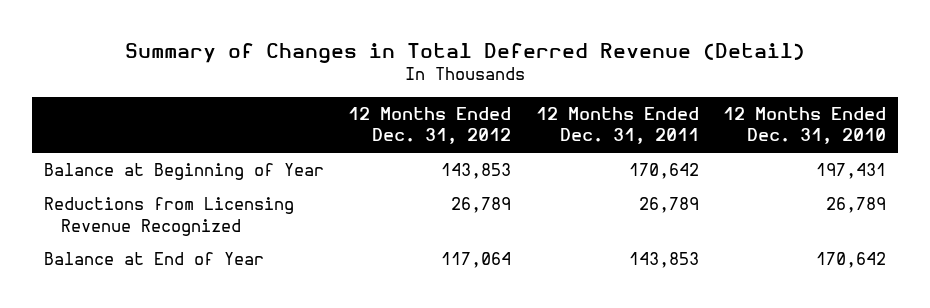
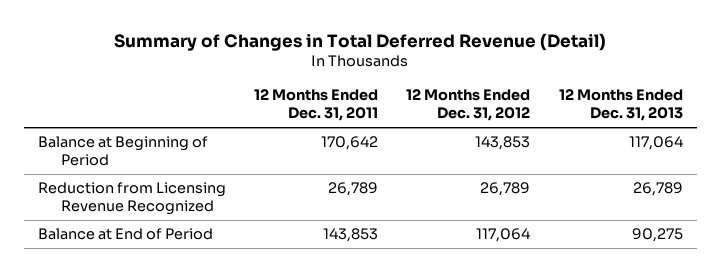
- | 12 Months Ended Dec. 31, 2012 | 12 Months Ended Dec. 31, 2011 | 12 Months Ended Dec. 31, 2010
+ | 12 Months Ended Dec. 31, 2011 | 12 Months Ended Dec. 31, 2012 | 12 Months Ended Dec. 31, 2013
- Balance at Beginning of Year | 143,853 | 170,642 | 197,431
- Reductions from Licensing Revenue Recognized | 26,789 | 26,789 | 26,789
- Balance at End of Year | 117,064 | 143,853 | 170,642
+ Balance at Beginning of Period | 170,642 | 143,853 | 117,064
+ Reduction from Licensing Revenue Recognized | 26,789 | 26,789 | 26,789
+ Balance at End of Period | 143,853 | 117,064 | 90,275

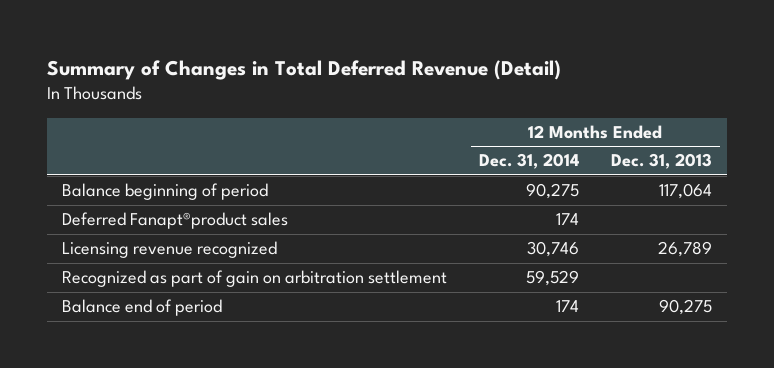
- | 12 Months Ended Dec. 31, 2011 | 12 Months Ended Dec. 31, 2012 | 12 Months Ended Dec. 31, 2013
+ | 12 Months Ended Dec. 31, 2014 | 12 Months Ended Dec. 31, 2013
- Balance at Beginning of Period | 170,642 | 143,853 | 117,064
- Reduction from Licensing Revenue Recognized | 26,789 | 26,789 | 26,789
- Balance at End of Period | 143,853 | 117,064 | 90,275
+ Balance beginning of period | 90,275 | 117,064
+ Deferred Fanapt®product sales | 174 |
+ Licensing revenue recognized | 30,746 | 26,789
+ Recognized as part of gain on arbitration settlement | 59,529 |
+ Balance end of period | 174 | 90,275

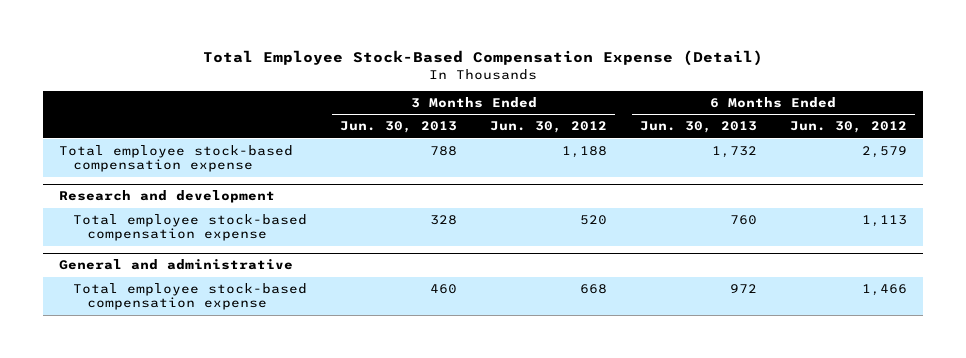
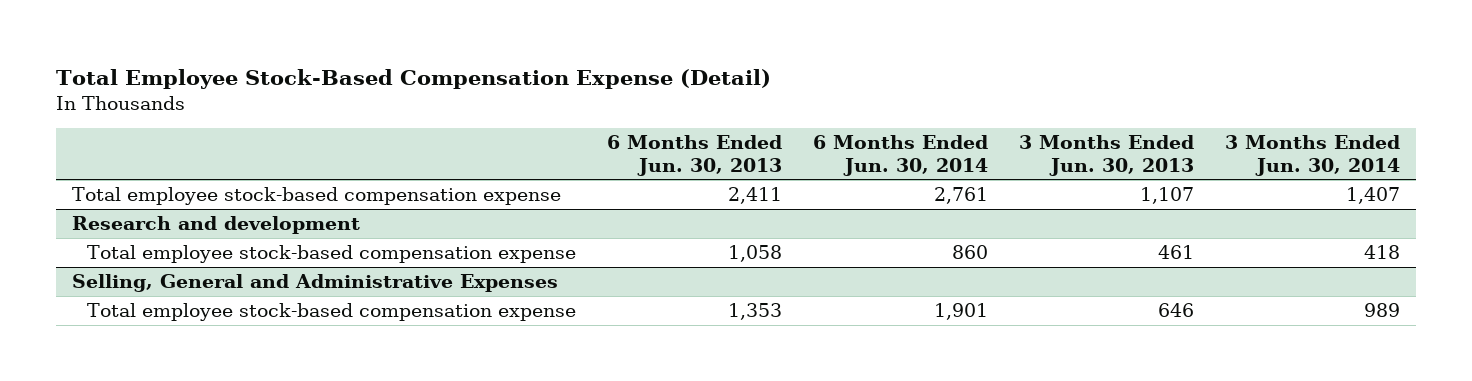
- | 3 Months Ended Jun. 30, 2013 | 3 Months Ended Jun. 30, 2012 | 6 Months Ended Jun. 30, 2013 | 6 Months Ended Jun. 30, 2012
+ | 6 Months Ended Jun. 30, 2013 | 6 Months Ended Jun. 30, 2014 | 3 Months Ended Jun. 30, 2013 | 3 Months Ended Jun. 30, 2014
- Total employee stock-based compensation expense | 788 | 1,188 | 1,732 | 2,579
+ Total employee stock-based compensation expense | 2,411 | 2,761 | 1,107 | 1,407
@ Research and development
- Total employee stock-based compensation expense | 328 | 520 | 760 | 1,113
- General and administrative
- Total employee stock-based compensation expense | 460 | 668 | 972 | 1,466
@ Research and development
+ Total employee stock-based compensation expense | 1,058 | 860 | 461 | 418
+ Selling, General and Administrative Expenses
+ Total employee stock-based compensation expense | 1,353 | 1,901 | 646 | 989

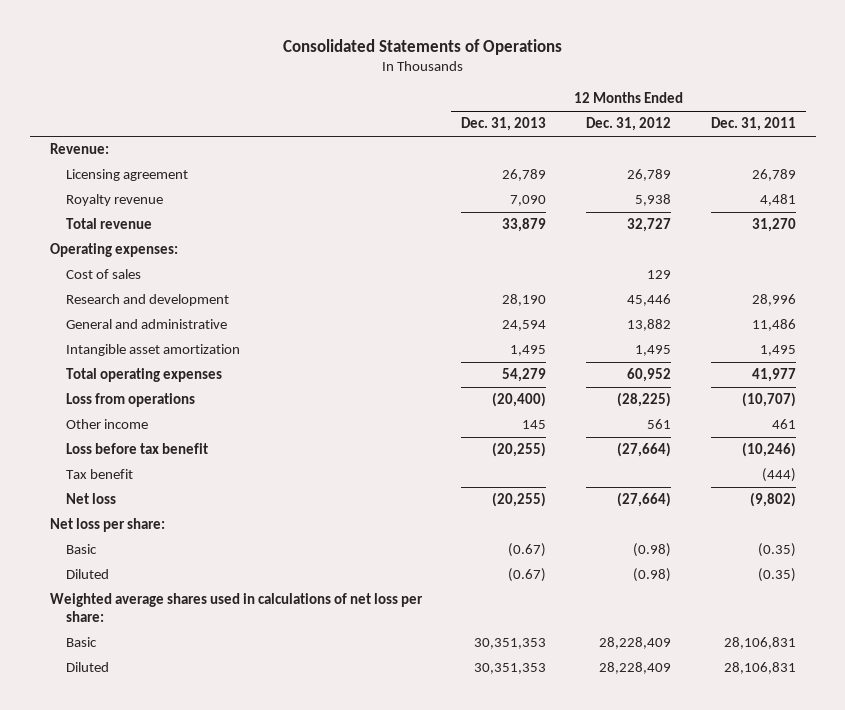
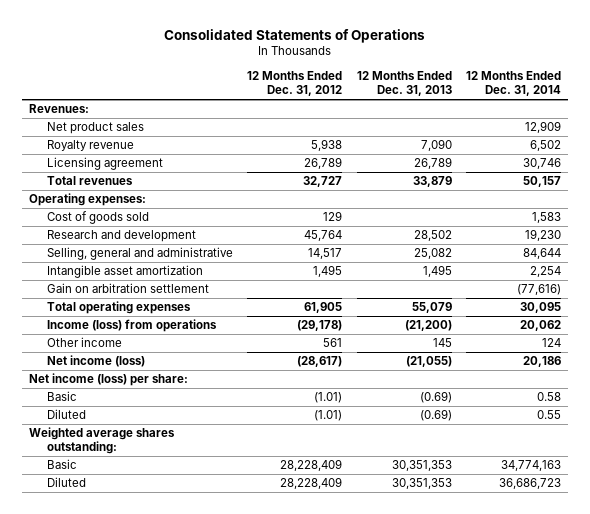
- | 12 Months Ended Dec. 31, 2013 | 12 Months Ended Dec. 31, 2012 | 12 Months Ended Dec. 31, 2011
+ | 12 Months Ended Dec. 31, 2012 | 12 Months Ended Dec. 31, 2013 | 12 Months Ended Dec. 31, 2014
- Revenue:
+ Revenues:
+ Net product sales | | | 12,909
- Total revenue | 33,879 | 32,727 | 31,270
moved down: Licensing agreement | 26,789 | 26,789 | 30,746
+ Total revenues | 32,727 | 33,879 | 50,157
- Cost of sales | | 129 |
- Research and development | 28,190 | 45,446 | 28,996
- General and administrative | 24,594 | 13,882 | 11,486
+ Cost of goods sold | 129 | | 1,583
+ Research and development | 45,764 | 28,502 | 19,230
+ Selling, general and administrative | 14,517 | 25,082 | 84,644
- Total operating expenses | 54,279 | 60,952 | 41,977
- Loss from operations | (20,400) | (28,225) | (10,707)
+ Gain on arbitration settlement | | | (77,616)
+ Total operating expenses | 61,905 | 55,079 | 30,095
+ Income (loss) from operations | (29,178) | (21,200) | 20,062
- Loss before tax benefit | (20,255) | (27,664) | (10,246)
- Tax benefit | | | (444)
- Net loss | (20,255) | (27,664) | (9,802)
- Net loss per share:
- Basic | (0.67) | (0.98) | (0.35)
- Diluted | (0.67) | (0.98) | (0.35)
- Weighted average shares used in calculations of net loss per share:
+ Net income (loss) | (28,617) | (21,055) | 20,186
+ Net income (loss) per share:
+ Basic | (1.01) | (0.69) | 0.58
+ Diluted | (1.01) | (0.69) | 0.55
+ Weighted average shares outstanding:

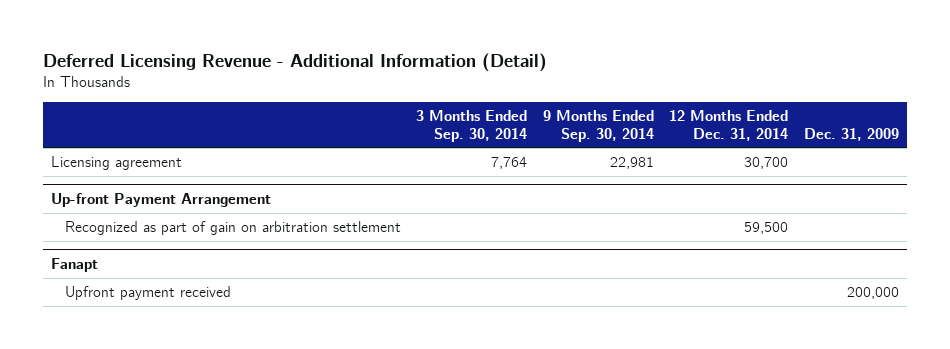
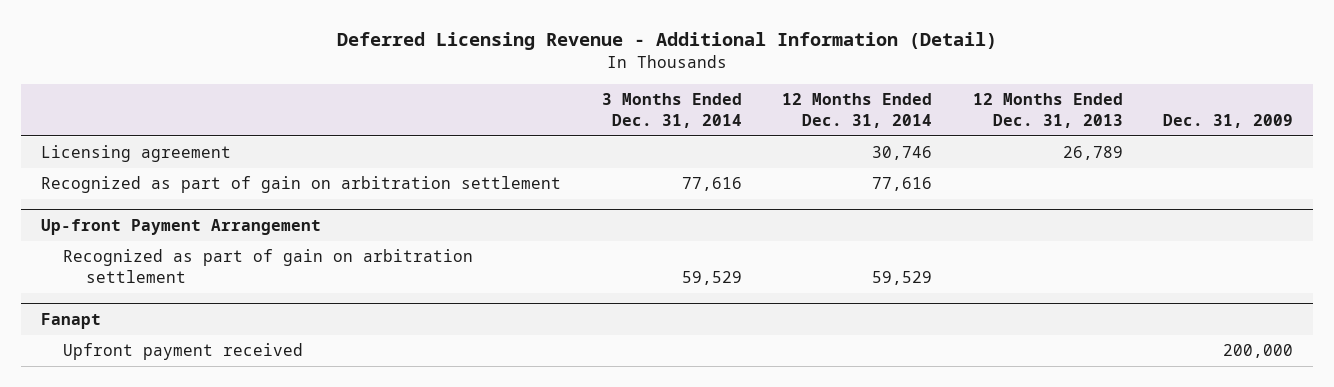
- | 3 Months Ended Sep. 30, 2014 | 9 Months Ended Sep. 30, 2014 | 12 Months Ended Dec. 31, 2014 | Dec. 31, 2009
+ | 3 Months Ended Dec. 31, 2014 | 12 Months Ended Dec. 31, 2014 | 12 Months Ended Dec. 31, 2013 | Dec. 31, 2009
- Licensing agreement | 7,764 | 22,981 | 30,700 |
+ Licensing agreement | | 30,746 | 26,789 |
+ Recognized as part of gain on arbitration settlement | 77,616 | 77,616 | |
@ Up-front Payment Arrangement
- Recognized as part of gain on arbitration settlement | | | 59,500 |
+ Recognized as part of gain on arbitration settlement | 59,529 | 59,529 | |

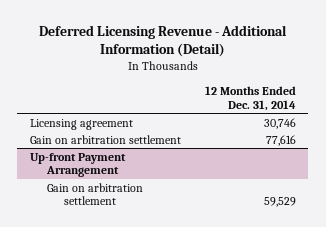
- | 3 Months Ended Dec. 31, 2014 | 12 Months Ended Dec. 31, 2014 | 12 Months Ended Dec. 31, 2013 | Dec. 31, 2009
+ | 12 Months Ended Dec. 31, 2014
- Recognized as part of gain on arbitration settlement | 77,616 | 77,616 | |
+ Gain on arbitration settlement | 77,616
@ Up-front Payment Arrangement
- Recognized as part of gain on arbitration settlement | 59,529 | 59,529 | |
- Fanapt
- Upfront payment received | | | | 200,000
@ Up-front Payment Arrangement
+ Gain on arbitration settlement | 59,529

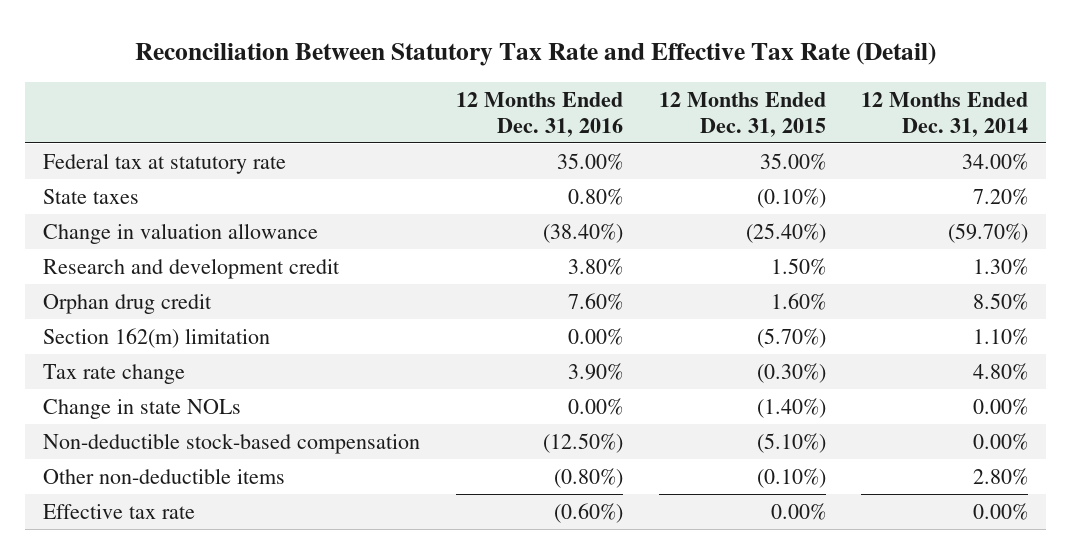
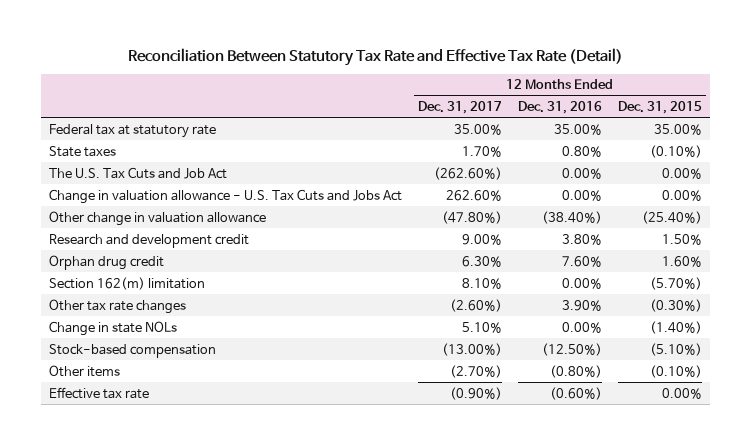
- | 12 Months Ended Dec. 31, 2016 | 12 Months Ended Dec. 31, 2015 | 12 Months Ended Dec. 31, 2014
+ | 12 Months Ended Dec. 31, 2017 | 12 Months Ended Dec. 31, 2016 | 12 Months Ended Dec. 31, 2015
- Change in valuation allowance | (38.40%) | (25.40%) | (59.70%)
+ The U.S. Tax Cuts and Job Act | (262.60%) | 0.00% | 0.00%
+ Change in valuation allowance - U.S. Tax Cuts and Jobs Act | 262.60% | 0.00% | 0.00%
+ Other change in valuation allowance | (47.80%) | (38.40%) | (25.40%)
- Tax rate change | 3.90% | (0.30%) | 4.80%
+ Other tax rate changes | (2.60%) | 3.90% | (0.30%)
- Non-deductible stock-based compensation | (12.50%) | (5.10%) | 0.00%
- Other non-deductible items | (0.80%) | (0.10%) | 2.80%
+ Stock-based compensation | (13.00%) | (12.50%) | (5.10%)
+ Other items | (2.70%) | (0.80%) | (0.10%)

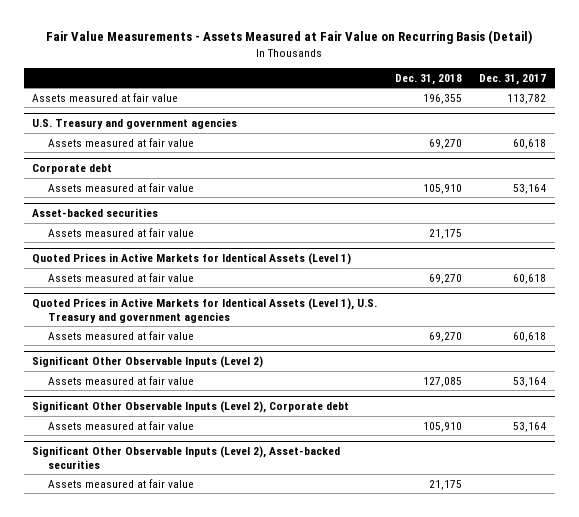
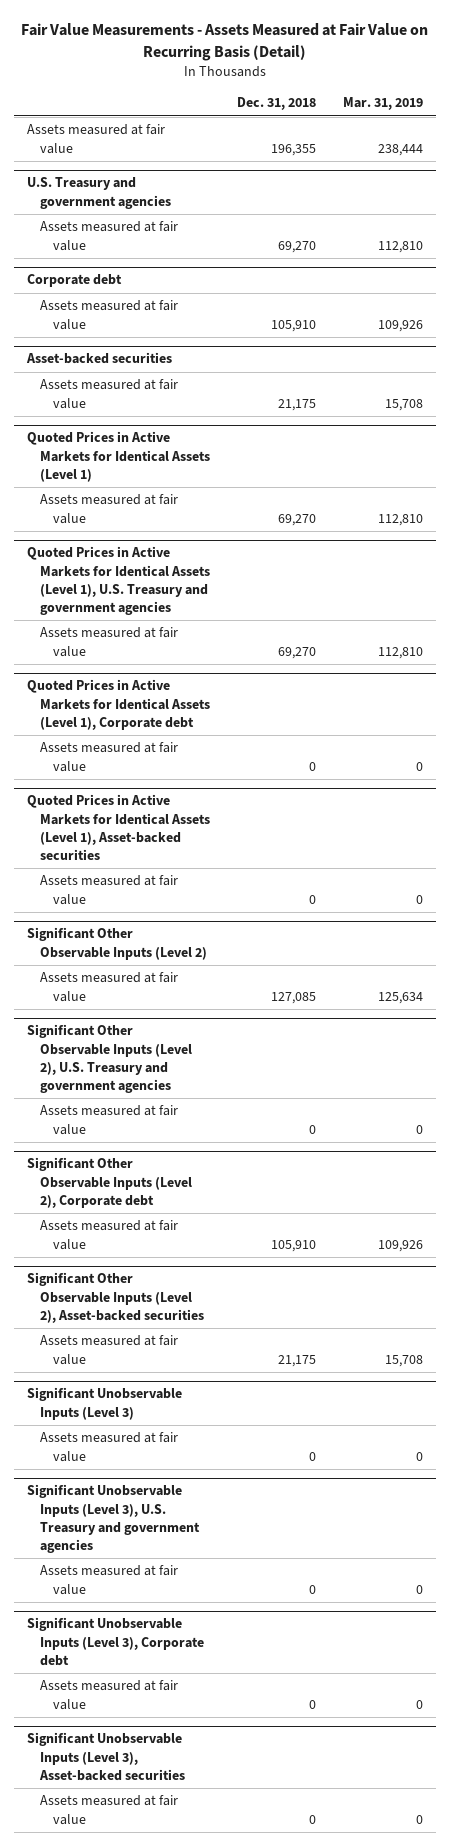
- | Dec. 31, 2018 | Dec. 31, 2017
+ | Dec. 31, 2018 | Mar. 31, 2019
+ Quoted Prices in Active Markets for Identical Assets (Level 1), Corporate debt
+ Assets measured at fair value | 0 | 0
+ Quoted Prices in Active Markets for Identical Assets (Level 1), Asset-backed securities
+ Assets measured at fair value | 0 | 0
+ Significant Other Observable Inputs (Level 2), U.S. Treasury and government agencies
+ Assets measured at fair value | 0 | 0
+ Significant Unobservable Inputs (Level 3)
+ Assets measured at fair value | 0 | 0
+ Significant Unobservable Inputs (Level 3), U.S. Treasury and government agencies
+ Assets measured at fair value | 0 | 0
+ Significant Unobservable Inputs (Level 3), Corporate debt
+ Assets measured at fair value | 0 | 0
+ Significant Unobservable Inputs (Level 3), Asset-backed securities
+ Assets measured at fair value | 0 | 0

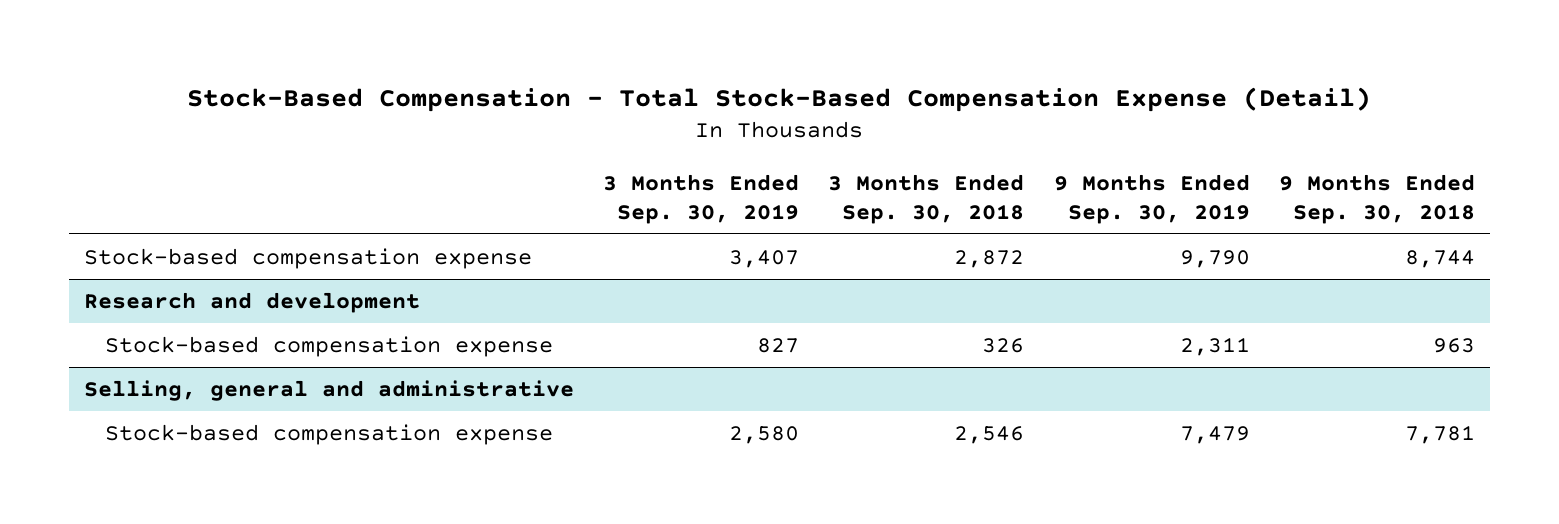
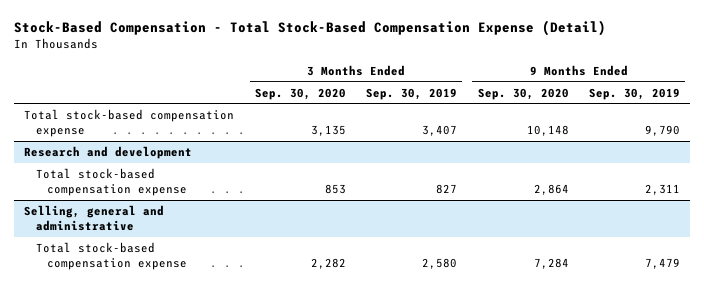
- | 3 Months Ended Sep. 30, 2019 | 3 Months Ended Sep. 30, 2018 | 9 Months Ended Sep. 30, 2019 | 9 Months Ended Sep. 30, 2018
+ | 3 Months Ended Sep. 30, 2020 | 3 Months Ended Sep. 30, 2019 | 9 Months Ended Sep. 30, 2020 | 9 Months Ended Sep. 30, 2019
- Stock-based compensation expense | 3,407 | 2,872 | 9,790 | 8,744
+ Total stock-based compensation expense | 3,135 | 3,407 | 10,148 | 9,790
@ Research and development
- Stock-based compensation expense | 827 | 326 | 2,311 | 963
+ Total stock-based compensation expense | 853 | 827 | 2,864 | 2,311
@ Selling, general and administrative
- Stock-based compensation expense | 2,580 | 2,546 | 7,479 | 7,781
+ Total stock-based compensation expense | 2,282 | 2,580 | 7,284 | 7,479

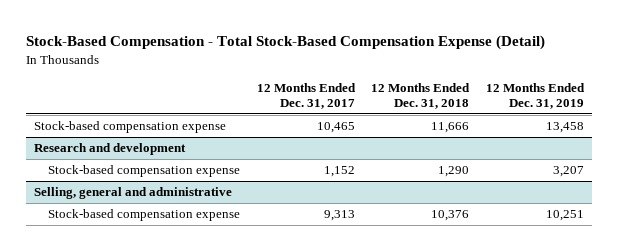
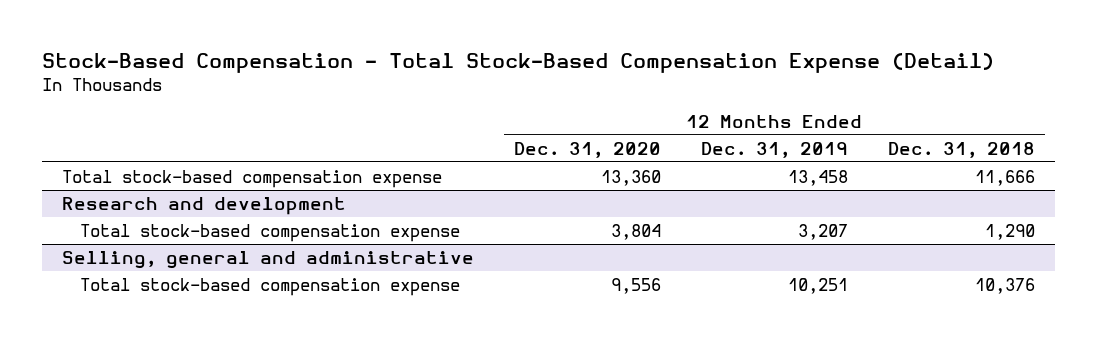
- | 12 Months Ended Dec. 31, 2017 | 12 Months Ended Dec. 31, 2018 | 12 Months Ended Dec. 31, 2019
+ | 12 Months Ended Dec. 31, 2020 | 12 Months Ended Dec. 31, 2019 | 12 Months Ended Dec. 31, 2018
- Stock-based compensation expense | 10,465 | 11,666 | 13,458
+ Total stock-based compensation expense | 13,360 | 13,458 | 11,666
@ Research and development
- Stock-based compensation expense | 1,152 | 1,290 | 3,207
+ Total stock-based compensation expense | 3,804 | 3,207 | 1,290
@ Selling, general and administrative
- Stock-based compensation expense | 9,313 | 10,376 | 10,251
+ Total stock-based compensation expense | 9,556 | 10,251 | 10,376

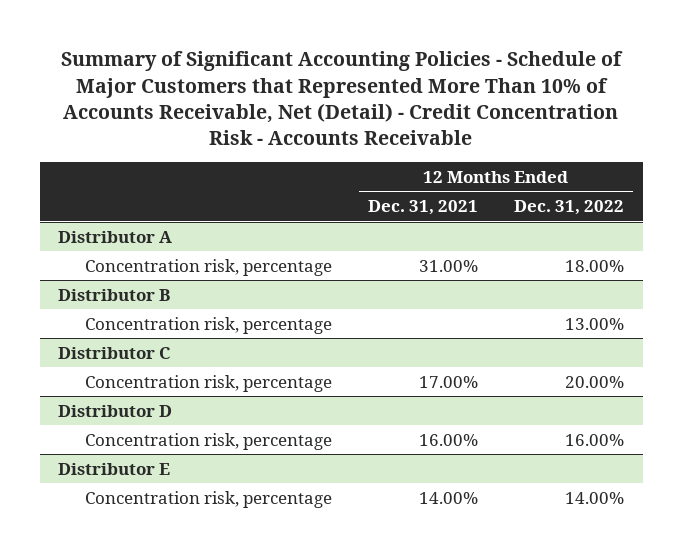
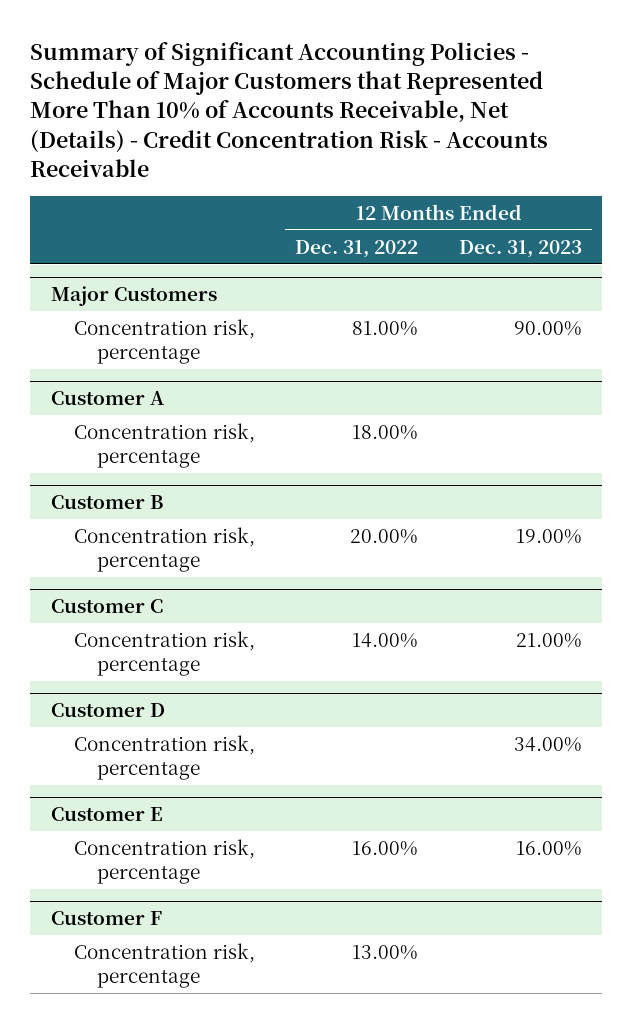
- Summary of Significant Accounting Policies - Schedule of Major Customers that Represented More Than 10% of Accounts Receivable, Net (Detail) - Credit Concentration Risk - Accounts Receivable
+ Summary of Significant Accounting Policies - Schedule of Major Customers that Represented More Than 10% of Accounts Receivable, Net (Details) - Credit Concentration Risk - Accounts Receivable
- | 12 Months Ended Dec. 31, 2021 | 12 Months Ended Dec. 31, 2022
+ | 12 Months Ended Dec. 31, 2022 | 12 Months Ended Dec. 31, 2023
- Distributor A
+ Major Customers
+ Concentration risk, percentage | 81.00% | 90.00%
+ Customer A
- Distributor B
- Concentration risk, percentage | | 13.00%
- Distributor C
+ Customer B
- Distributor D
- Concentration risk, percentage | 16.00% | 16.00%
- Distributor E
+ Customer C
+ Customer D
+ Concentration risk, percentage | | 34.00%
+ Customer E
+ Concentration risk, percentage | 16.00% | 16.00%
+ Customer F
+ Concentration risk, percentage | 13.00% |

